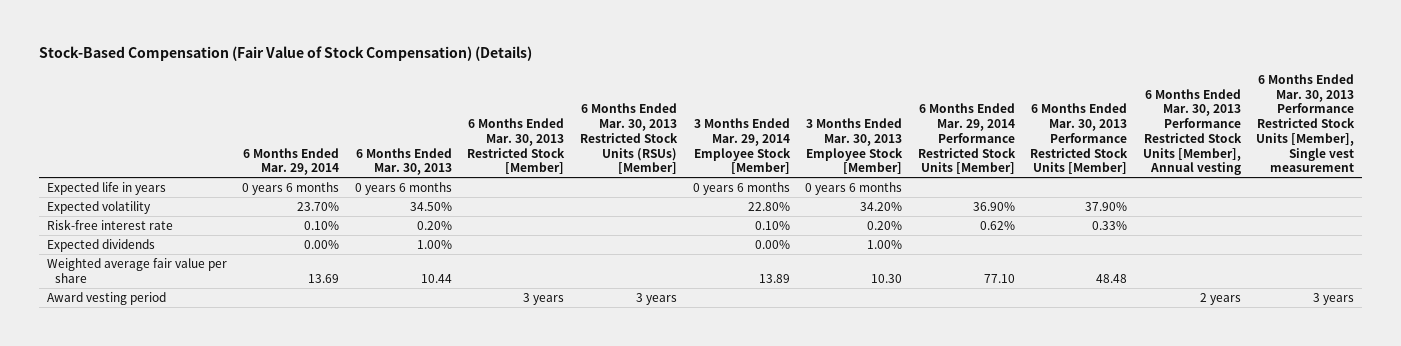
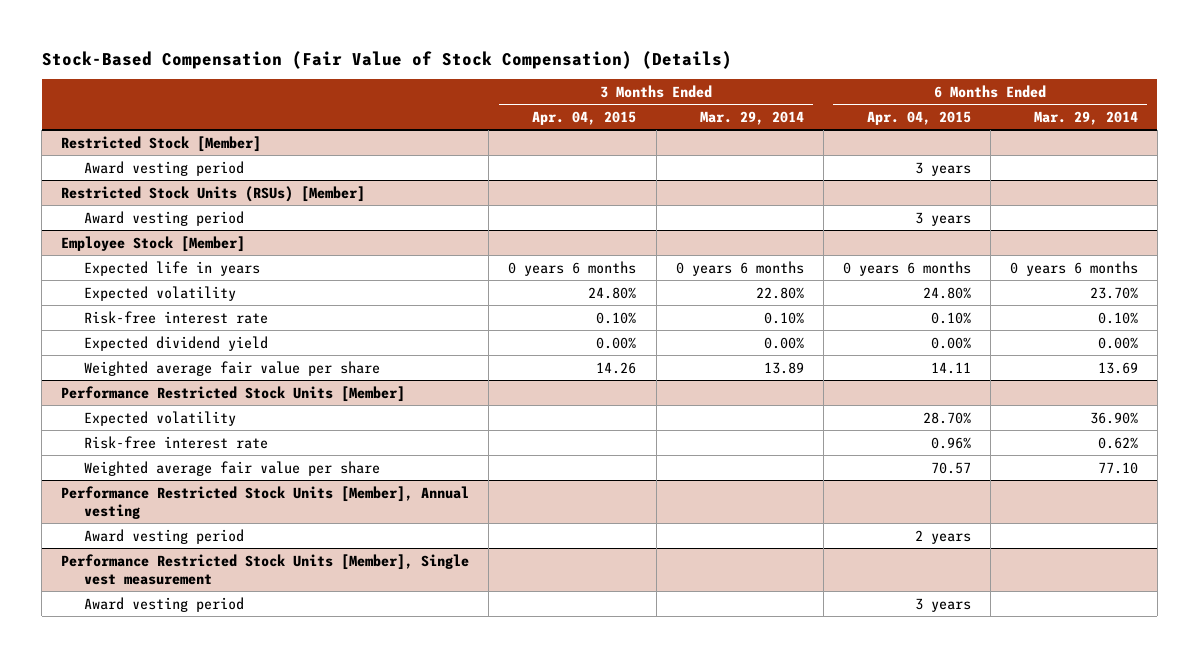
- | 6 Months Ended Mar. 29, 2014 | 6 Months Ended Mar. 30, 2013 | 6 Months Ended Mar. 30, 2013 Restricted Stock [Member] | 6 Months Ended Mar. 30, 2013 Restricted Stock Units (RSUs) [Member] | 3 Months Ended Mar. 29, 2014 Employee Stock [Member] | 3 Months Ended Mar. 30, 2013 Employee Stock [Member] | 6 Months Ended Mar. 29, 2014 Performance Restricted Stock Units [Member] | 6 Months Ended Mar. 30, 2013 Performance Restricted Stock Units [Member] | 6 Months Ended Mar. 30, 2013 Performance Restricted Stock Units [Member], Annual vesting | 6 Months Ended Mar. 30, 2013 Performance Restricted Stock Units [Member], Single vest measurement
+ | 3 Months Ended Apr. 04, 2015 | 3 Months Ended Mar. 29, 2014 | 6 Months Ended Apr. 04, 2015 | 6 Months Ended Mar. 29, 2014
+ Restricted Stock [Member]
+ Award vesting period | | | 3 years |
+ Restricted Stock Units (RSUs) [Member]
+ Award vesting period | | | 3 years |
+ Employee Stock [Member]
- Expected dividends | 0.00% | 1.00% | | | 0.00% | 1.00% | | | |
+ Expected dividend yield | 0.00% | 0.00% | 0.00% | 0.00%
+ Performance Restricted Stock Units [Member]
+ Expected volatility | | | 28.70% | 36.90%
+ Risk-free interest rate | | | 0.96% | 0.62%
+ Weighted average fair value per share | | | 70.57 | 77.10
+ Performance Restricted Stock Units [Member], Annual vesting
+ Performance Restricted Stock Units [Member], Single vest measurement
+ Award vesting period | | | 3 years |

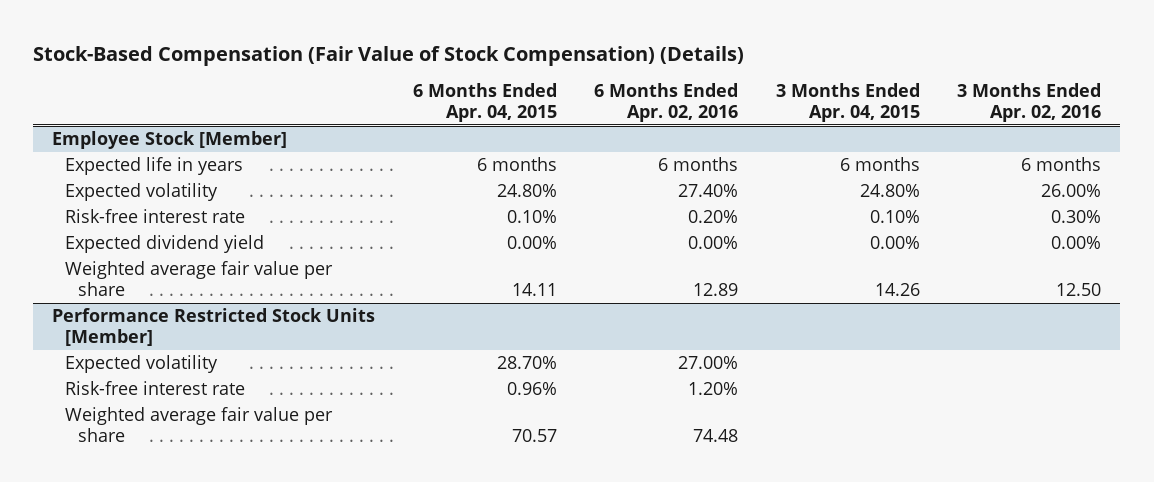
- | 3 Months Ended Apr. 04, 2015 | 3 Months Ended Mar. 29, 2014 | 6 Months Ended Apr. 04, 2015 | 6 Months Ended Mar. 29, 2014
+ | 6 Months Ended Apr. 04, 2015 | 6 Months Ended Apr. 02, 2016 | 3 Months Ended Apr. 04, 2015 | 3 Months Ended Apr. 02, 2016
- Restricted Stock [Member]
- Award vesting period | | | 3 years |
- Restricted Stock Units (RSUs) [Member]
- Award vesting period | | | 3 years |
@ Employee Stock [Member]
- Expected life in years | 0 years 6 months | 0 years 6 months | 0 years 6 months | 0 years 6 months
+ Expected life in years | 6 months | 6 months | 6 months | 6 months
- Performance Restricted Stock Units [Member], Annual vesting
- Award vesting period | | | 2 years |
- Performance Restricted Stock Units [Member], Single vest measurement
- Award vesting period | | | 3 years |

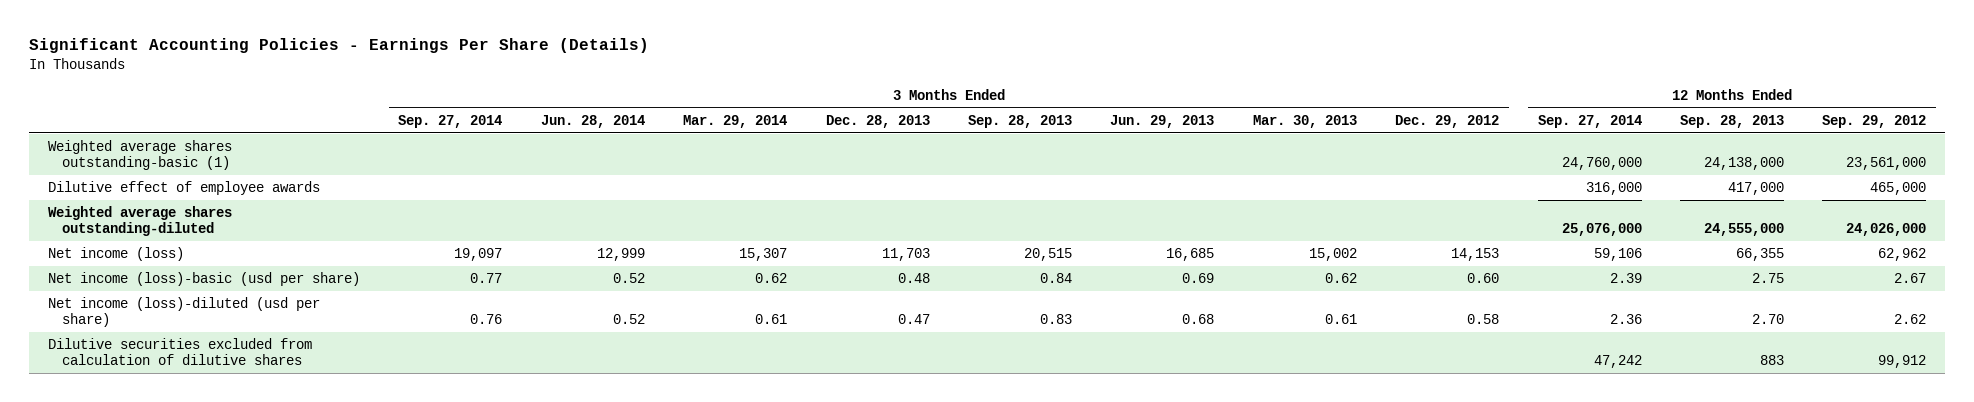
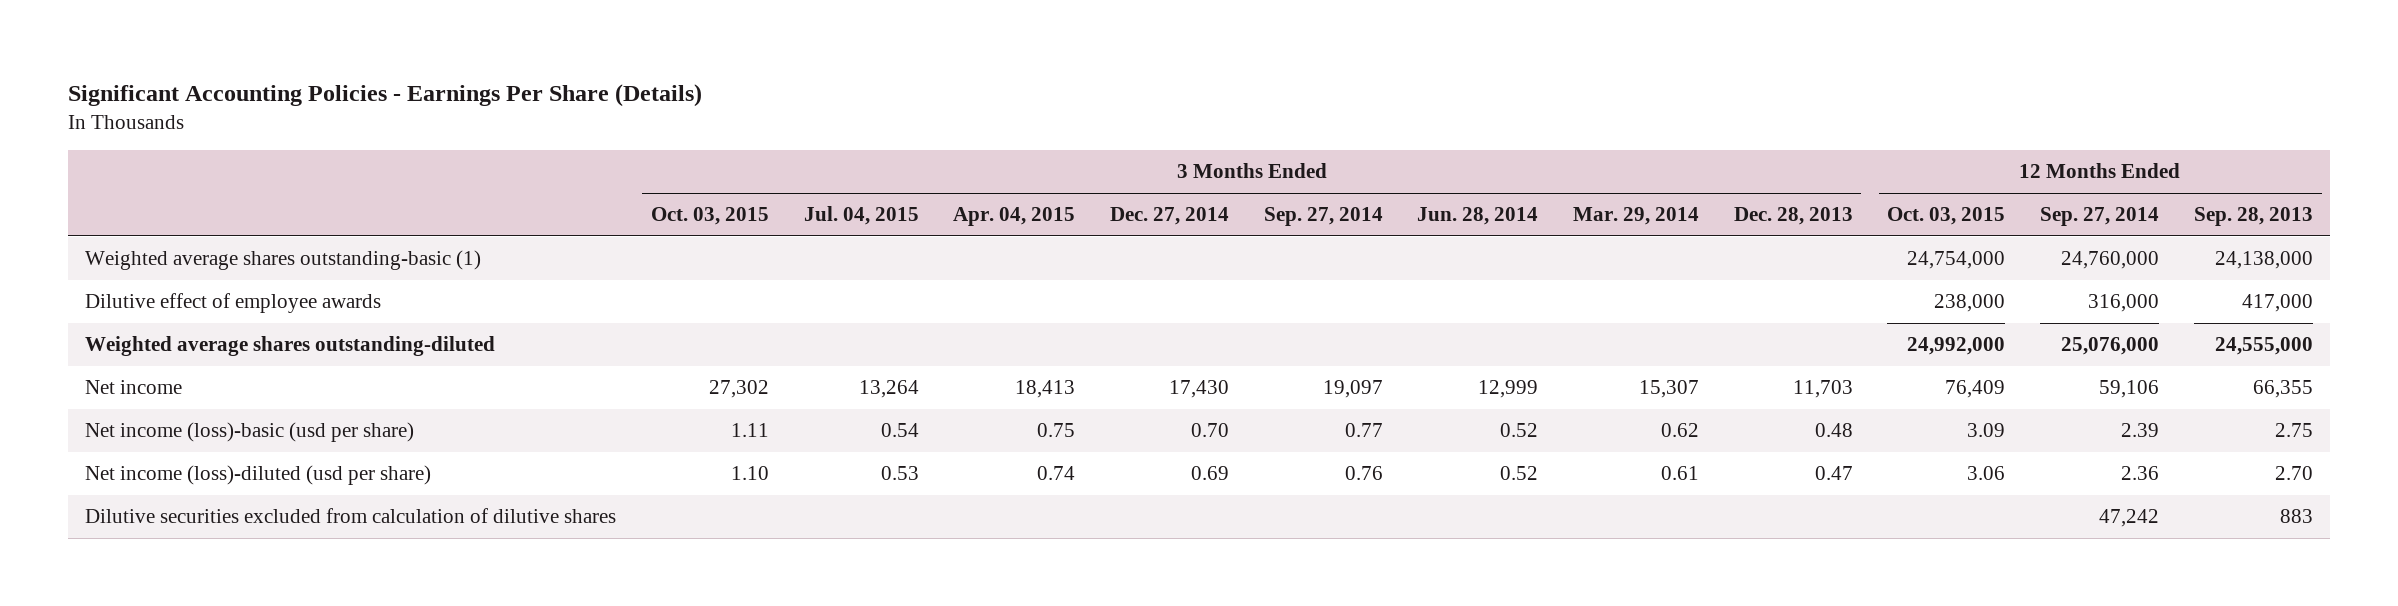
- | 3 Months Ended Sep. 27, 2014 | 3 Months Ended Jun. 28, 2014 | 3 Months Ended Mar. 29, 2014 | 3 Months Ended Dec. 28, 2013 | 3 Months Ended Sep. 28, 2013 | 3 Months Ended Jun. 29, 2013 | 3 Months Ended Mar. 30, 2013 | 3 Months Ended Dec. 29, 2012 | 12 Months Ended Sep. 27, 2014 | 12 Months Ended Sep. 28, 2013 | 12 Months Ended Sep. 29, 2012
+ | 3 Months Ended Oct. 03, 2015 | 3 Months Ended Jul. 04, 2015 | 3 Months Ended Apr. 04, 2015 | 3 Months Ended Dec. 27, 2014 | 3 Months Ended Sep. 27, 2014 | 3 Months Ended Jun. 28, 2014 | 3 Months Ended Mar. 29, 2014 | 3 Months Ended Dec. 28, 2013 | 12 Months Ended Oct. 03, 2015 | 12 Months Ended Sep. 27, 2014 | 12 Months Ended Sep. 28, 2013
- Net income (loss) | 19,097 | 12,999 | 15,307 | 11,703 | 20,515 | 16,685 | 15,002 | 14,153 | 59,106 | 66,355 | 62,962
+ Net income | 27,302 | 13,264 | 18,413 | 17,430 | 19,097 | 12,999 | 15,307 | 11,703 | 76,409 | 59,106 | 66,355

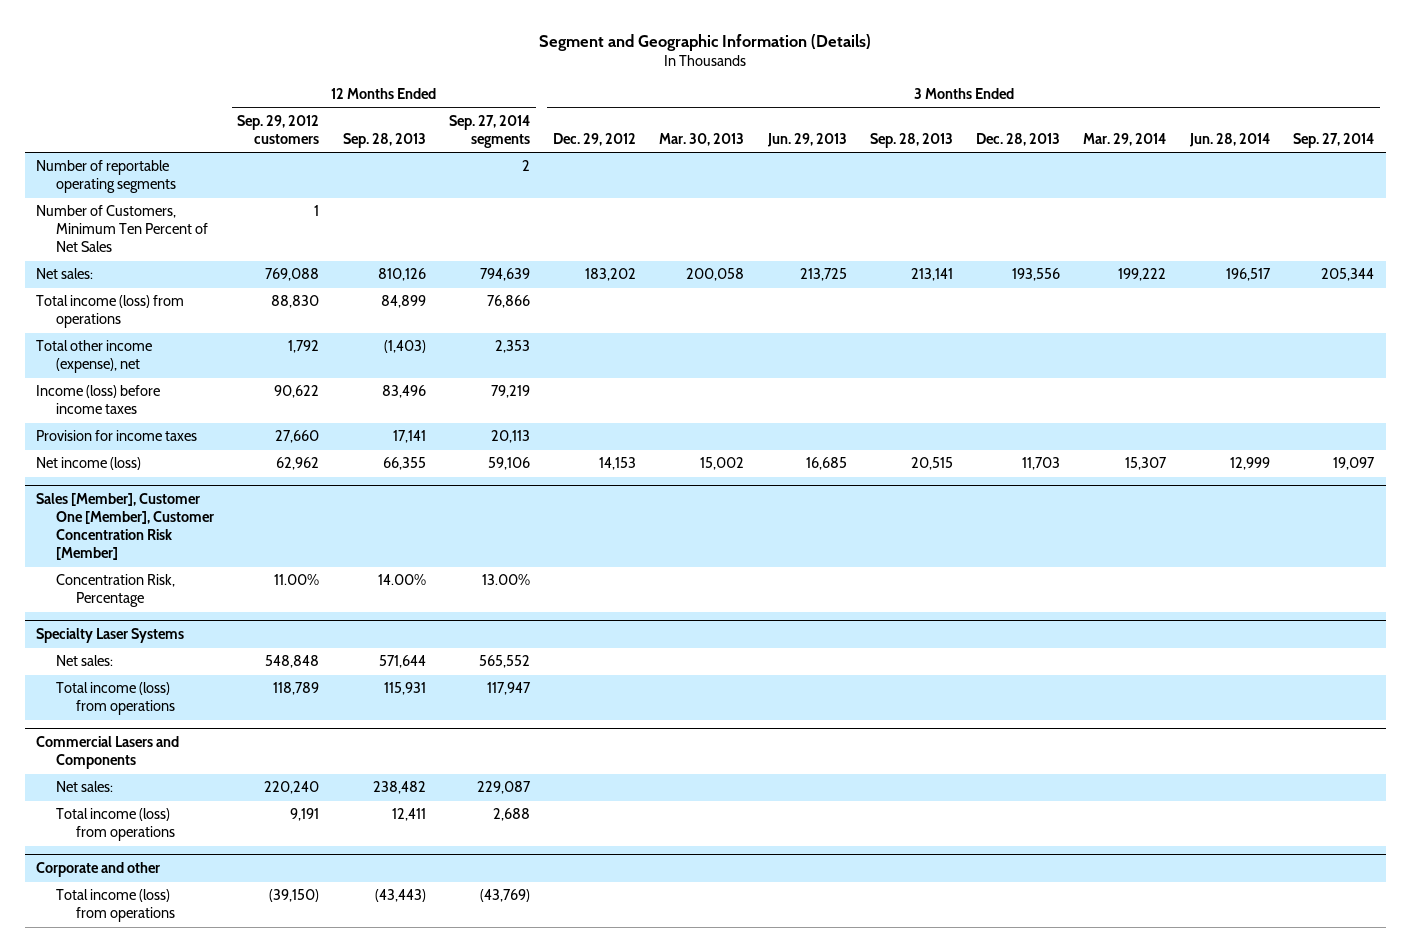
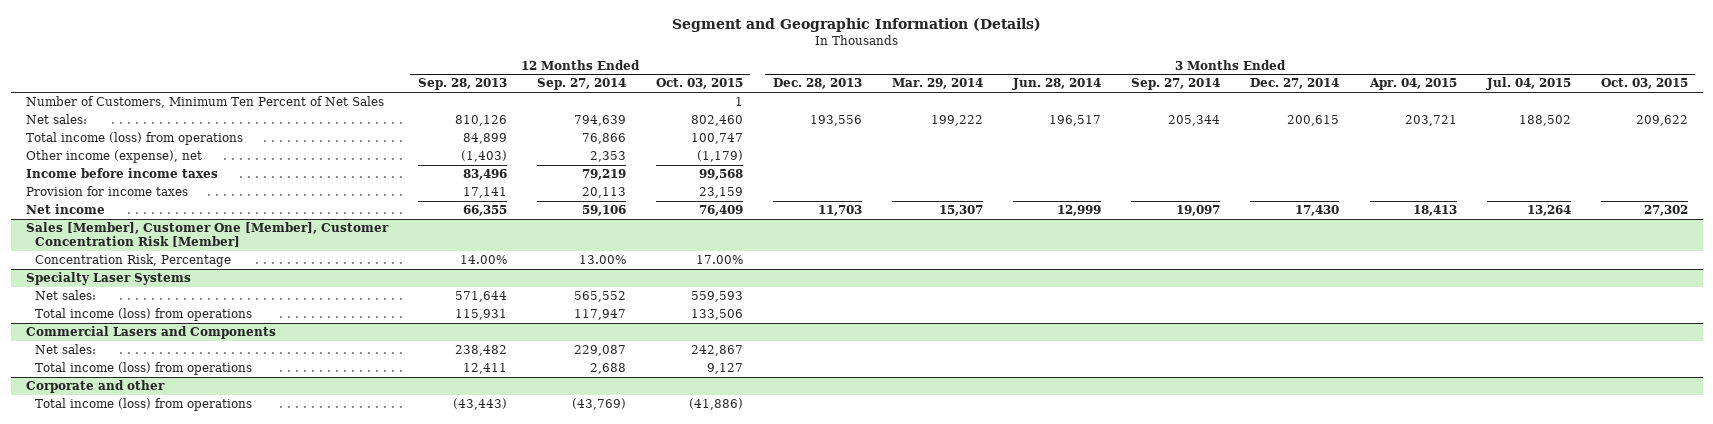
- | 12 Months Ended Sep. 29, 2012 customers | 12 Months Ended Sep. 28, 2013 | 12 Months Ended Sep. 27, 2014 segments | 3 Months Ended Dec. 29, 2012 | 3 Months Ended Mar. 30, 2013 | 3 Months Ended Jun. 29, 2013 | 3 Months Ended Sep. 28, 2013 | 3 Months Ended Dec. 28, 2013 | 3 Months Ended Mar. 29, 2014 | 3 Months Ended Jun. 28, 2014 | 3 Months Ended Sep. 27, 2014
+ | 12 Months Ended Sep. 28, 2013 | 12 Months Ended Sep. 27, 2014 | 12 Months Ended Oct. 03, 2015 | 3 Months Ended Dec. 28, 2013 | 3 Months Ended Mar. 29, 2014 | 3 Months Ended Jun. 28, 2014 | 3 Months Ended Sep. 27, 2014 | 3 Months Ended Dec. 27, 2014 | 3 Months Ended Apr. 04, 2015 | 3 Months Ended Jul. 04, 2015 | 3 Months Ended Oct. 03, 2015
- Number of reportable operating segments | | | 2 | | | | | | | |
- Total other income (expense), net | 1,792 | (1,403) | 2,353 | | | | | | | |
- Income (loss) before income taxes | 90,622 | 83,496 | 79,219 | | | | | | | |
+ Other income (expense), net | (1,403) | 2,353 | (1,179) | | | | | | | |
+ Income before income taxes | 83,496 | 79,219 | 99,568 | | | | | | | |
- Net income (loss) | 62,962 | 66,355 | 59,106 | 14,153 | 15,002 | 16,685 | 20,515 | 11,703 | 15,307 | 12,999 | 19,097
+ Net income | 66,355 | 59,106 | 76,409 | 11,703 | 15,307 | 12,999 | 19,097 | 17,430 | 18,413 | 13,264 | 27,302

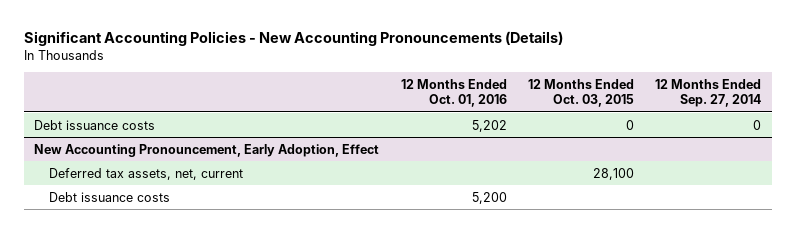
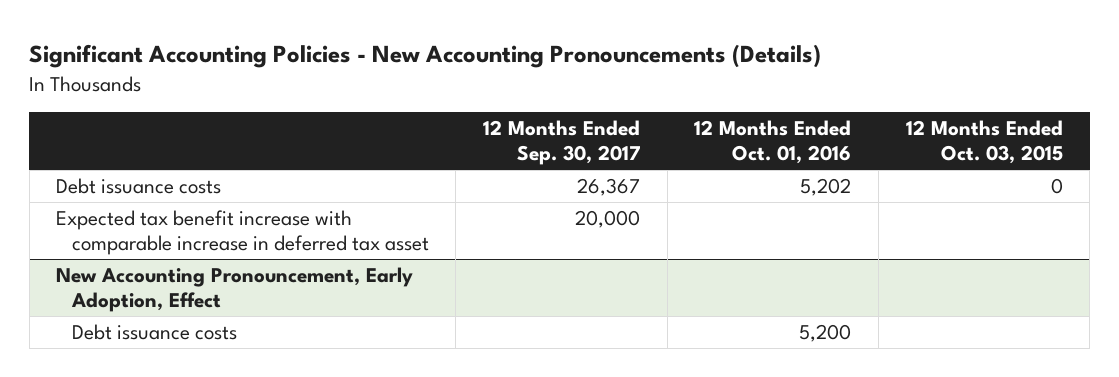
- | 12 Months Ended Oct. 01, 2016 | 12 Months Ended Oct. 03, 2015 | 12 Months Ended Sep. 27, 2014
+ | 12 Months Ended Sep. 30, 2017 | 12 Months Ended Oct. 01, 2016 | 12 Months Ended Oct. 03, 2015
+ Expected tax benefit increase with comparable increase in deferred tax asset | 20,000 | |
@ New Accounting Pronouncement, Early Adoption, Effect
- Deferred tax assets, net, current | | 28,100 |

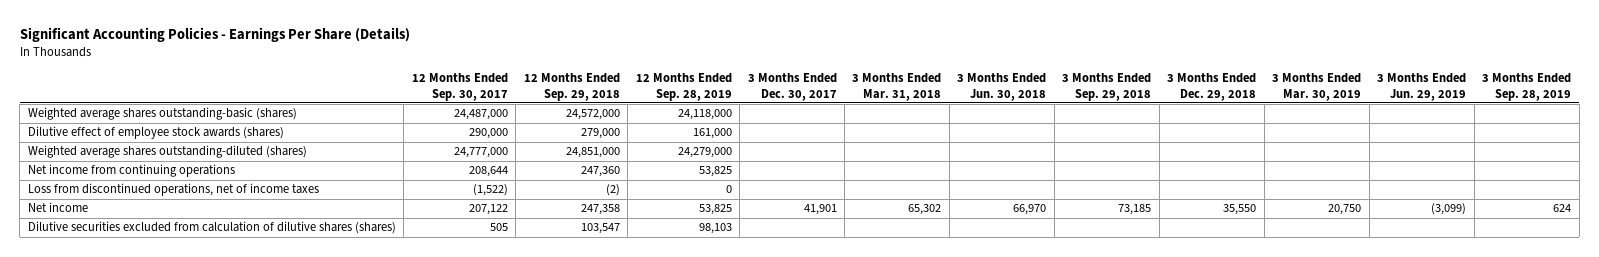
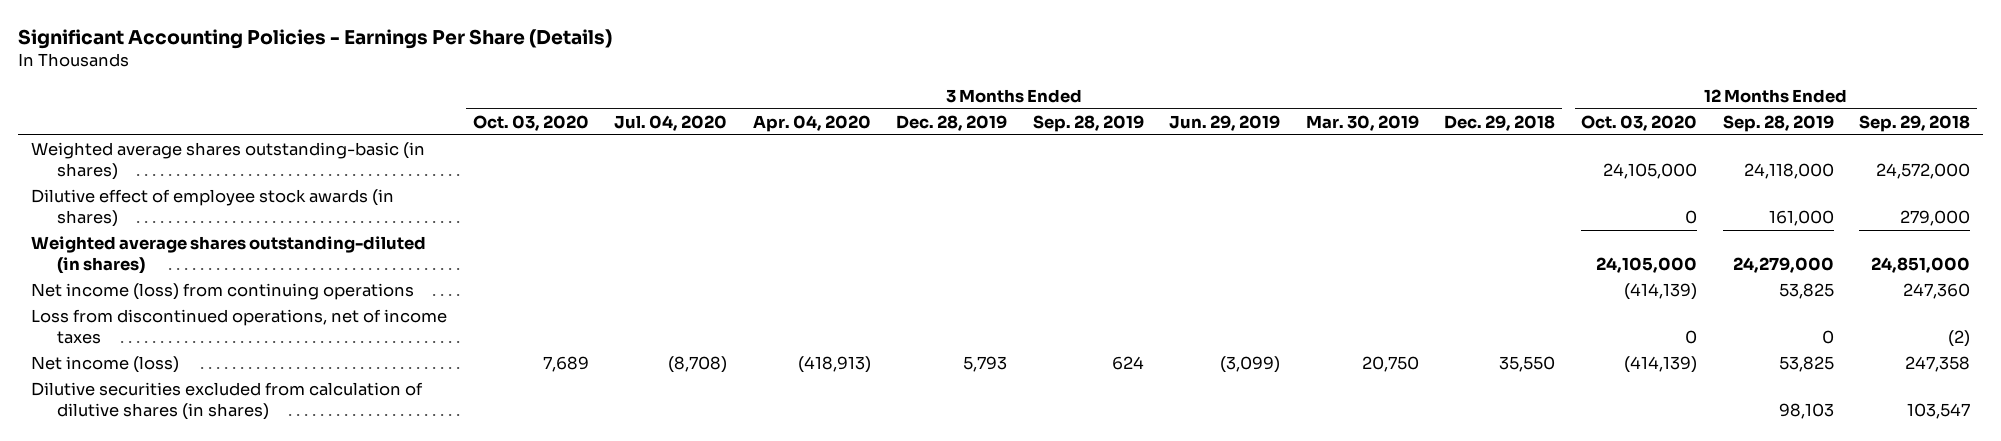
- | 12 Months Ended Sep. 30, 2017 | 12 Months Ended Sep. 29, 2018 | 12 Months Ended Sep. 28, 2019 | 3 Months Ended Dec. 30, 2017 | 3 Months Ended Mar. 31, 2018 | 3 Months Ended Jun. 30, 2018 | 3 Months Ended Sep. 29, 2018 | 3 Months Ended Dec. 29, 2018 | 3 Months Ended Mar. 30, 2019 | 3 Months Ended Jun. 29, 2019 | 3 Months Ended Sep. 28, 2019
+ | 3 Months Ended Oct. 03, 2020 | 3 Months Ended Jul. 04, 2020 | 3 Months Ended Apr. 04, 2020 | 3 Months Ended Dec. 28, 2019 | 3 Months Ended Sep. 28, 2019 | 3 Months Ended Jun. 29, 2019 | 3 Months Ended Mar. 30, 2019 | 3 Months Ended Dec. 29, 2018 | 12 Months Ended Oct. 03, 2020 | 12 Months Ended Sep. 28, 2019 | 12 Months Ended Sep. 29, 2018
- Weighted average shares outstanding-basic (shares) | 24,487,000 | 24,572,000 | 24,118,000 | | | | | | | |
- Dilutive effect of employee stock awards (shares) | 290,000 | 279,000 | 161,000 | | | | | | | |
- Weighted average shares outstanding-diluted (shares) | 24,777,000 | 24,851,000 | 24,279,000 | | | | | | | |
- Net income from continuing operations | 208,644 | 247,360 | 53,825 | | | | | | | |
+ Weighted average shares outstanding-basic (in shares) | | | | | | | | | 24,105,000 | 24,118,000 | 24,572,000
+ Dilutive effect of employee stock awards (in shares) | | | | | | | | | 0 | 161,000 | 279,000
+ Weighted average shares outstanding-diluted (in shares) | | | | | | | | | 24,105,000 | 24,279,000 | 24,851,000
+ Net income (loss) from continuing operations | | | | | | | | | (414,139) | 53,825 | 247,360
- Net income | 207,122 | 247,358 | 53,825 | 41,901 | 65,302 | 66,970 | 73,185 | 35,550 | 20,750 | (3,099) | 624
- Dilutive securities excluded from calculation of dilutive shares (shares) | 505 | 103,547 | 98,103 | | | | | | | |
+ Net income (loss) | 7,689 | (8,708) | (418,913) | 5,793 | 624 | (3,099) | 20,750 | 35,550 | (414,139) | 53,825 | 247,358
+ Dilutive securities excluded from calculation of dilutive shares (in shares) | | | | | | | | | | 98,103 | 103,547

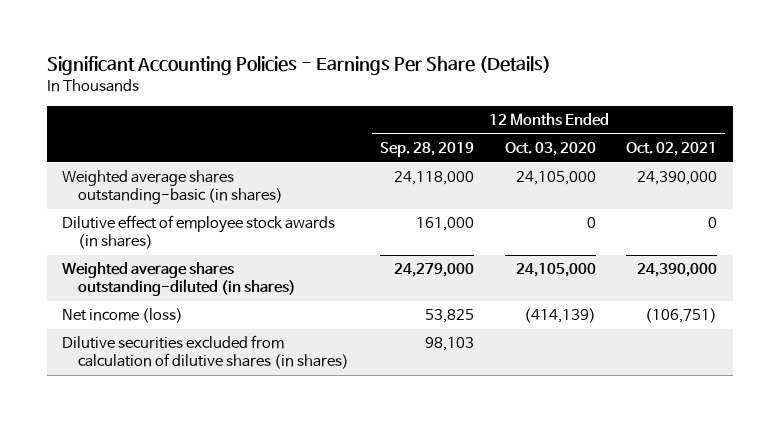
- | 3 Months Ended Oct. 03, 2020 | 3 Months Ended Jul. 04, 2020 | 3 Months Ended Apr. 04, 2020 | 3 Months Ended Dec. 28, 2019 | 3 Months Ended Sep. 28, 2019 | 3 Months Ended Jun. 29, 2019 | 3 Months Ended Mar. 30, 2019 | 3 Months Ended Dec. 29, 2018 | 12 Months Ended Oct. 03, 2020 | 12 Months Ended Sep. 28, 2019 | 12 Months Ended Sep. 29, 2018
+ | 12 Months Ended Sep. 28, 2019 | 12 Months Ended Oct. 03, 2020 | 12 Months Ended Oct. 02, 2021
- Net income (loss) from continuing operations | | | | | | | | | (414,139) | 53,825 | 247,360
- Loss from discontinued operations, net of income taxes | | | | | | | | | 0 | 0 | (2)

